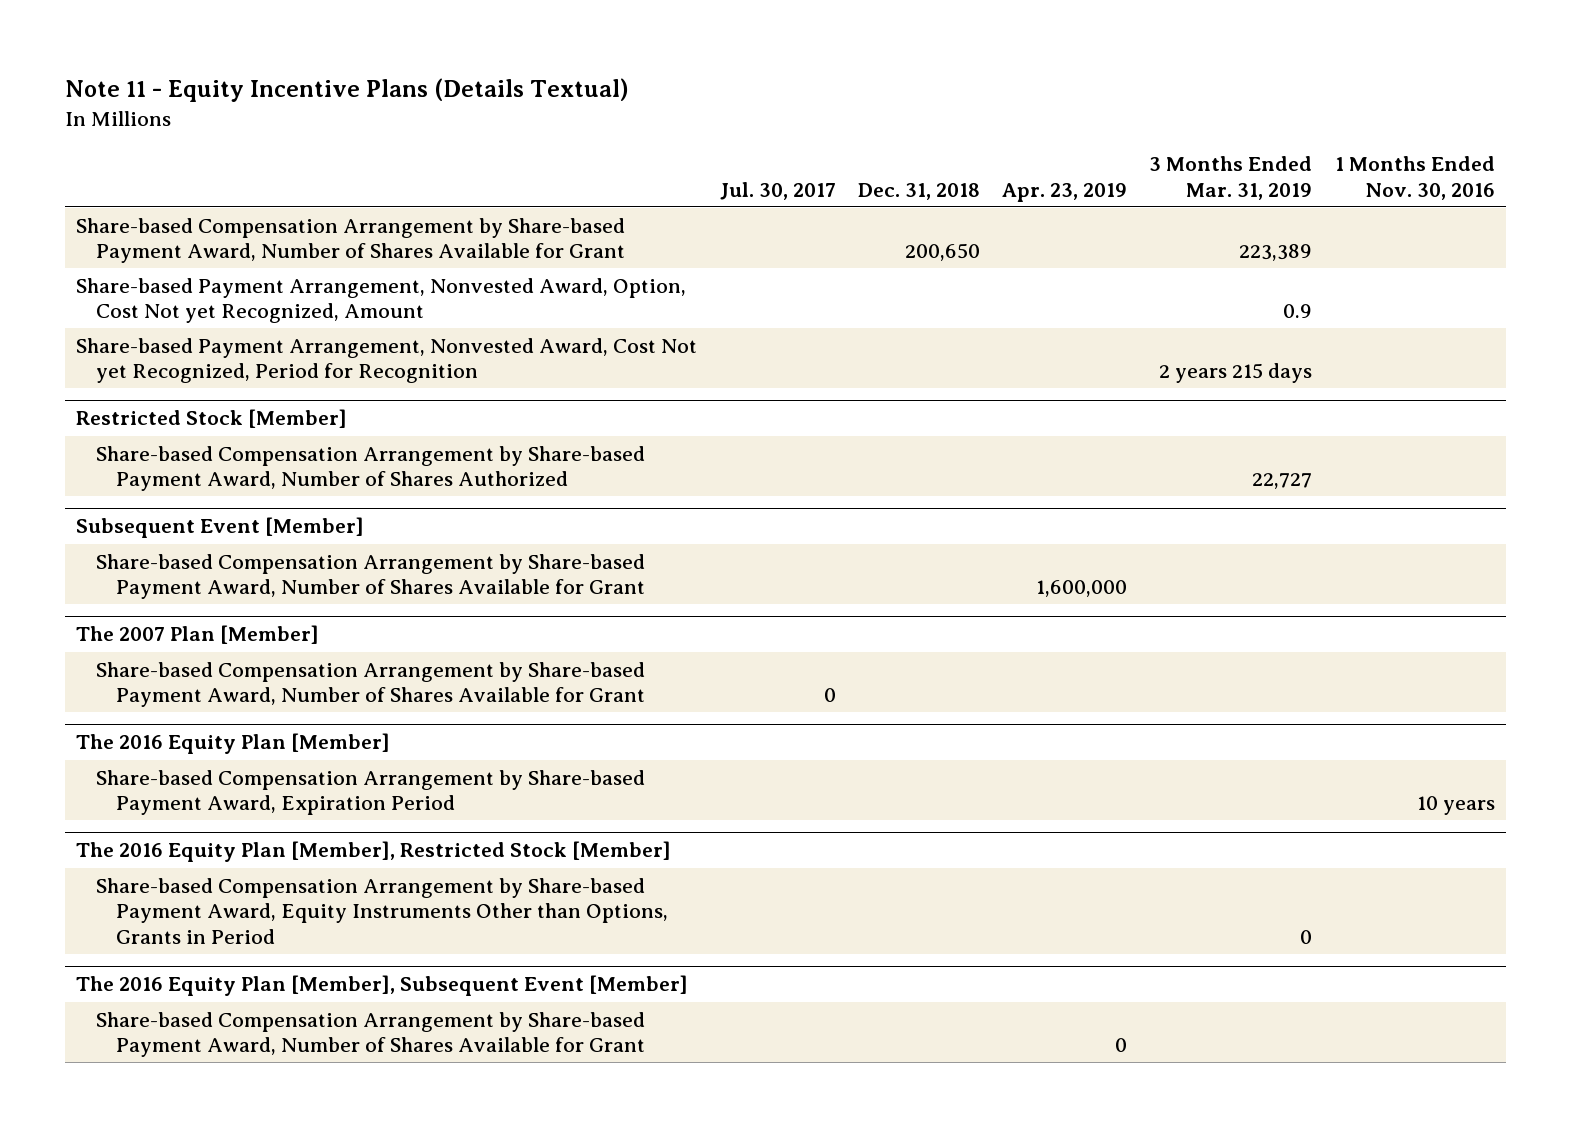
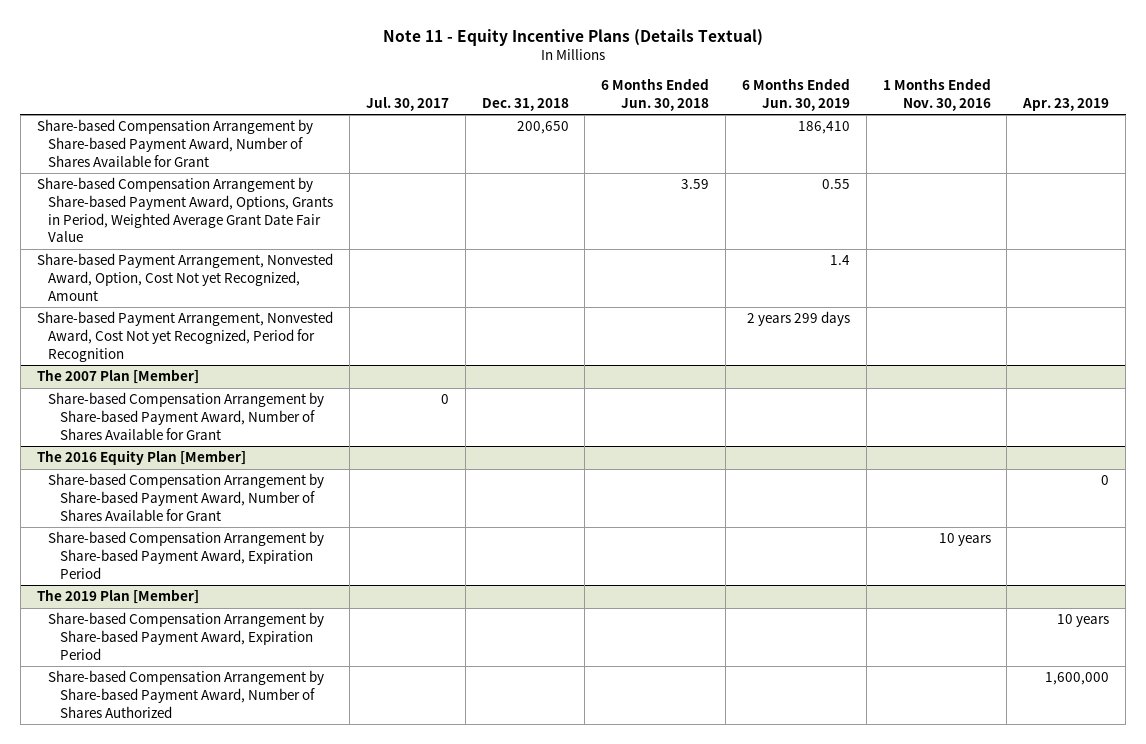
- | Jul. 30, 2017 | Dec. 31, 2018 | Apr. 23, 2019 | 3 Months Ended Mar. 31, 2019 | 1 Months Ended Nov. 30, 2016
+ | Jul. 30, 2017 | Dec. 31, 2018 | 6 Months Ended Jun. 30, 2018 | 6 Months Ended Jun. 30, 2019 | 1 Months Ended Nov. 30, 2016 | Apr. 23, 2019
+ Share-based Compensation Arrangement by Share-based Payment Award, Options, Grants in Period, Weighted Average Grant Date Fair Value | | | 3.59 | 0.55 | |
- Restricted Stock [Member]
- Share-based Compensation Arrangement by Share-based Payment Award, Number of Shares Authorized | | | | 22,727 |
- Subsequent Event [Member]
- Share-based Compensation Arrangement by Share-based Payment Award, Number of Shares Available for Grant | | | 1,600,000 | |
@ The 2016 Equity Plan [Member]
+ Share-based Compensation Arrangement by Share-based Payment Award, Number of Shares Available for Grant | | | | | | 0
- The 2016 Equity Plan [Member], Restricted Stock [Member]
- Share-based Compensation Arrangement by Share-based Payment Award, Equity Instruments Other than Options, Grants in Period | | | | 0 |
- The 2016 Equity Plan [Member], Subsequent Event [Member]
- Share-based Compensation Arrangement by Share-based Payment Award, Number of Shares Available for Grant | | | 0 | |
+ The 2019 Plan [Member]
+ Share-based Compensation Arrangement by Share-based Payment Award, Expiration Period | | | | | | 10 years
+ Share-based Compensation Arrangement by Share-based Payment Award, Number of Shares Authorized | | | | | | 1,600,000

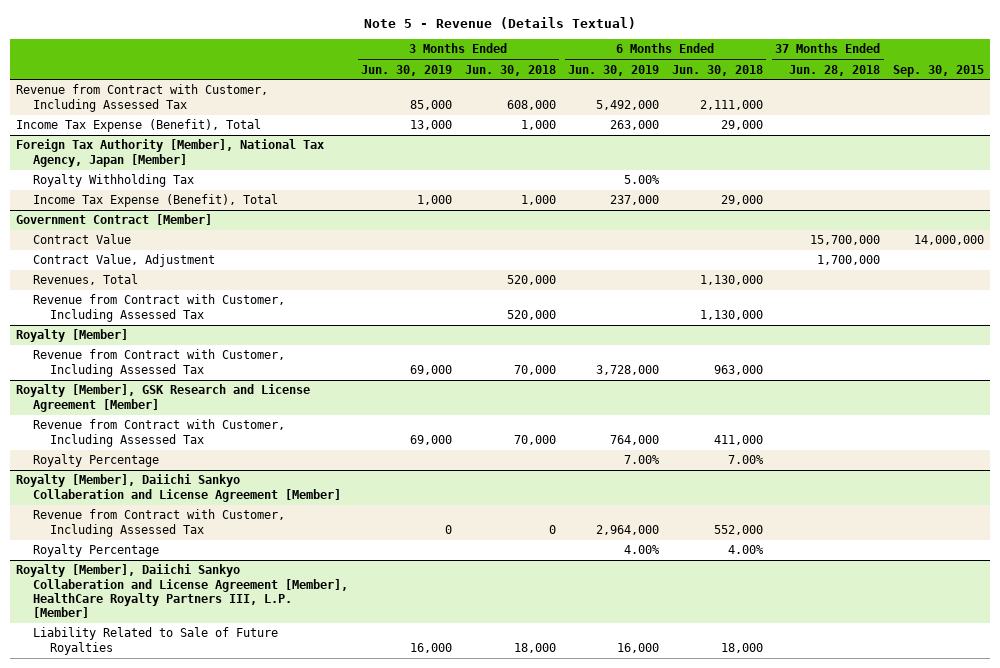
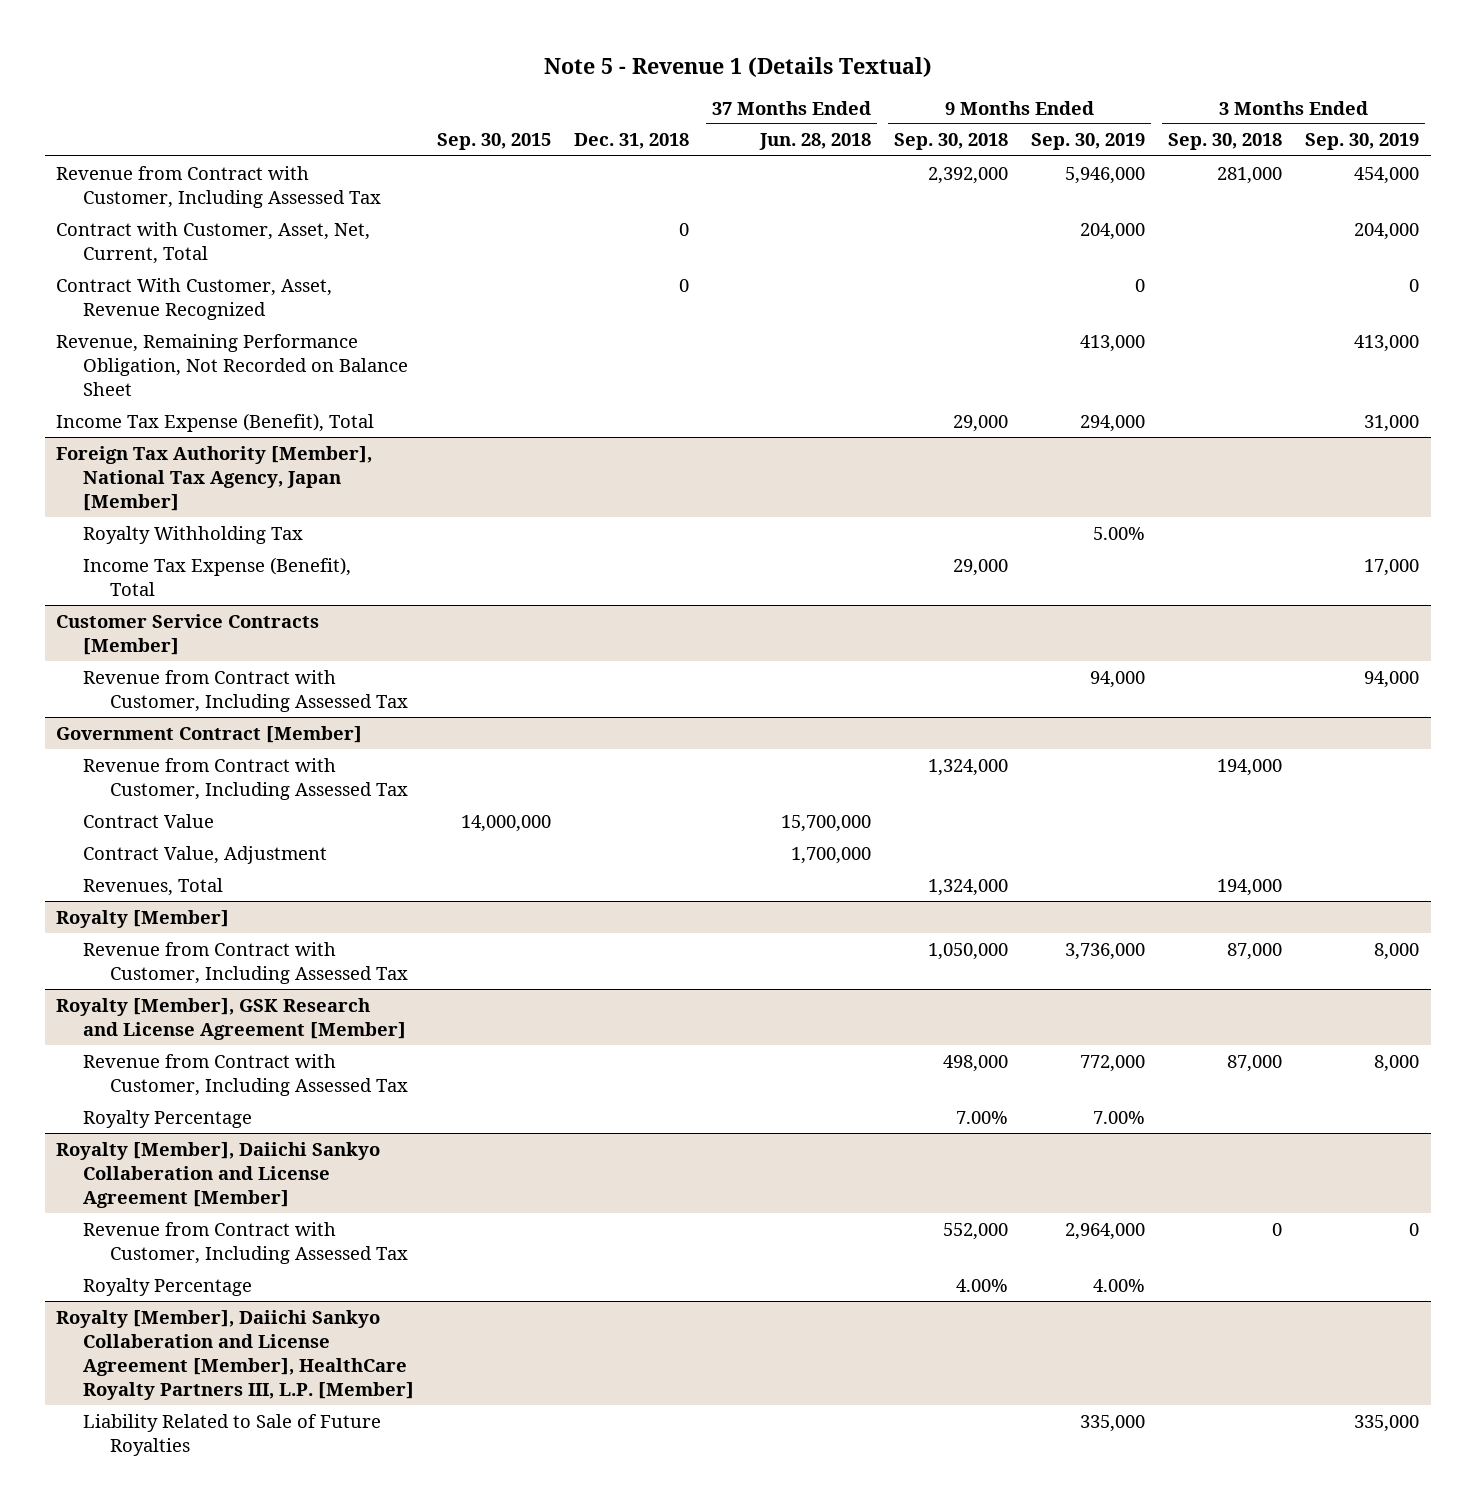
- Note 5 - Revenue (Details Textual)
+ Note 5 - Revenue 1 (Details Textual)
- | 3 Months Ended Jun. 30, 2019 | 3 Months Ended Jun. 30, 2018 | 6 Months Ended Jun. 30, 2019 | 6 Months Ended Jun. 30, 2018 | 37 Months Ended Jun. 28, 2018 | Sep. 30, 2015
+ | Sep. 30, 2015 | Dec. 31, 2018 | 37 Months Ended Jun. 28, 2018 | 9 Months Ended Sep. 30, 2018 | 9 Months Ended Sep. 30, 2019 | 3 Months Ended Sep. 30, 2018 | 3 Months Ended Sep. 30, 2019
+ Contract with Customer, Asset, Net, Current, Total | | 0 | | | 204,000 | | 204,000
+ Contract With Customer, Asset, Revenue Recognized | | 0 | | | 0 | | 0
+ Revenue, Remaining Performance Obligation, Not Recorded on Balance Sheet | | | | | 413,000 | | 413,000
+ Customer Service Contracts [Member]
+ Revenue from Contract with Customer, Including Assessed Tax | | | | | 94,000 | | 94,000
@ Government Contract [Member]
moved up: Revenue from Contract with Customer, Including Assessed Tax | | | | 1,324,000 | | 194,000 |

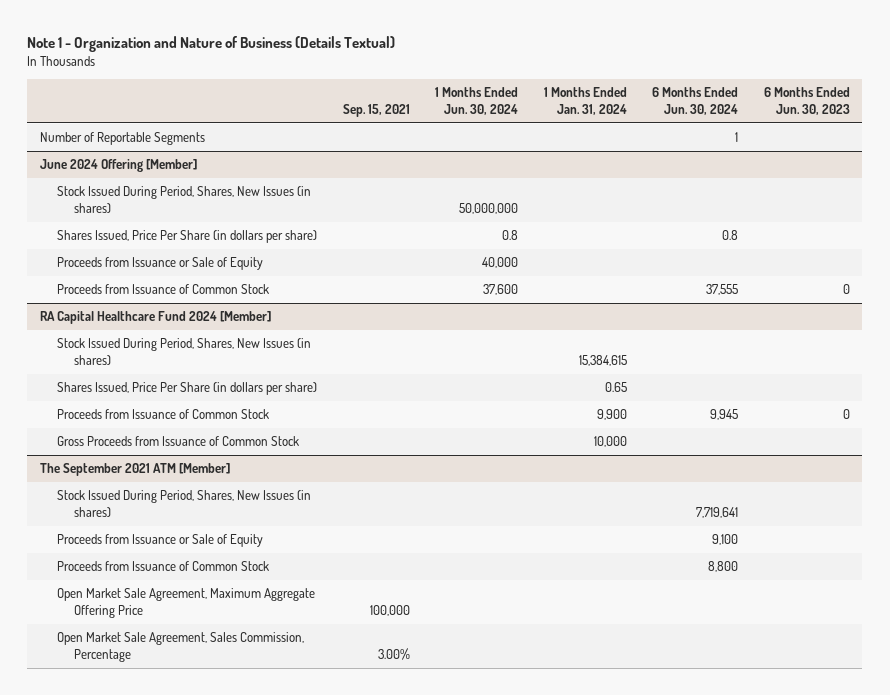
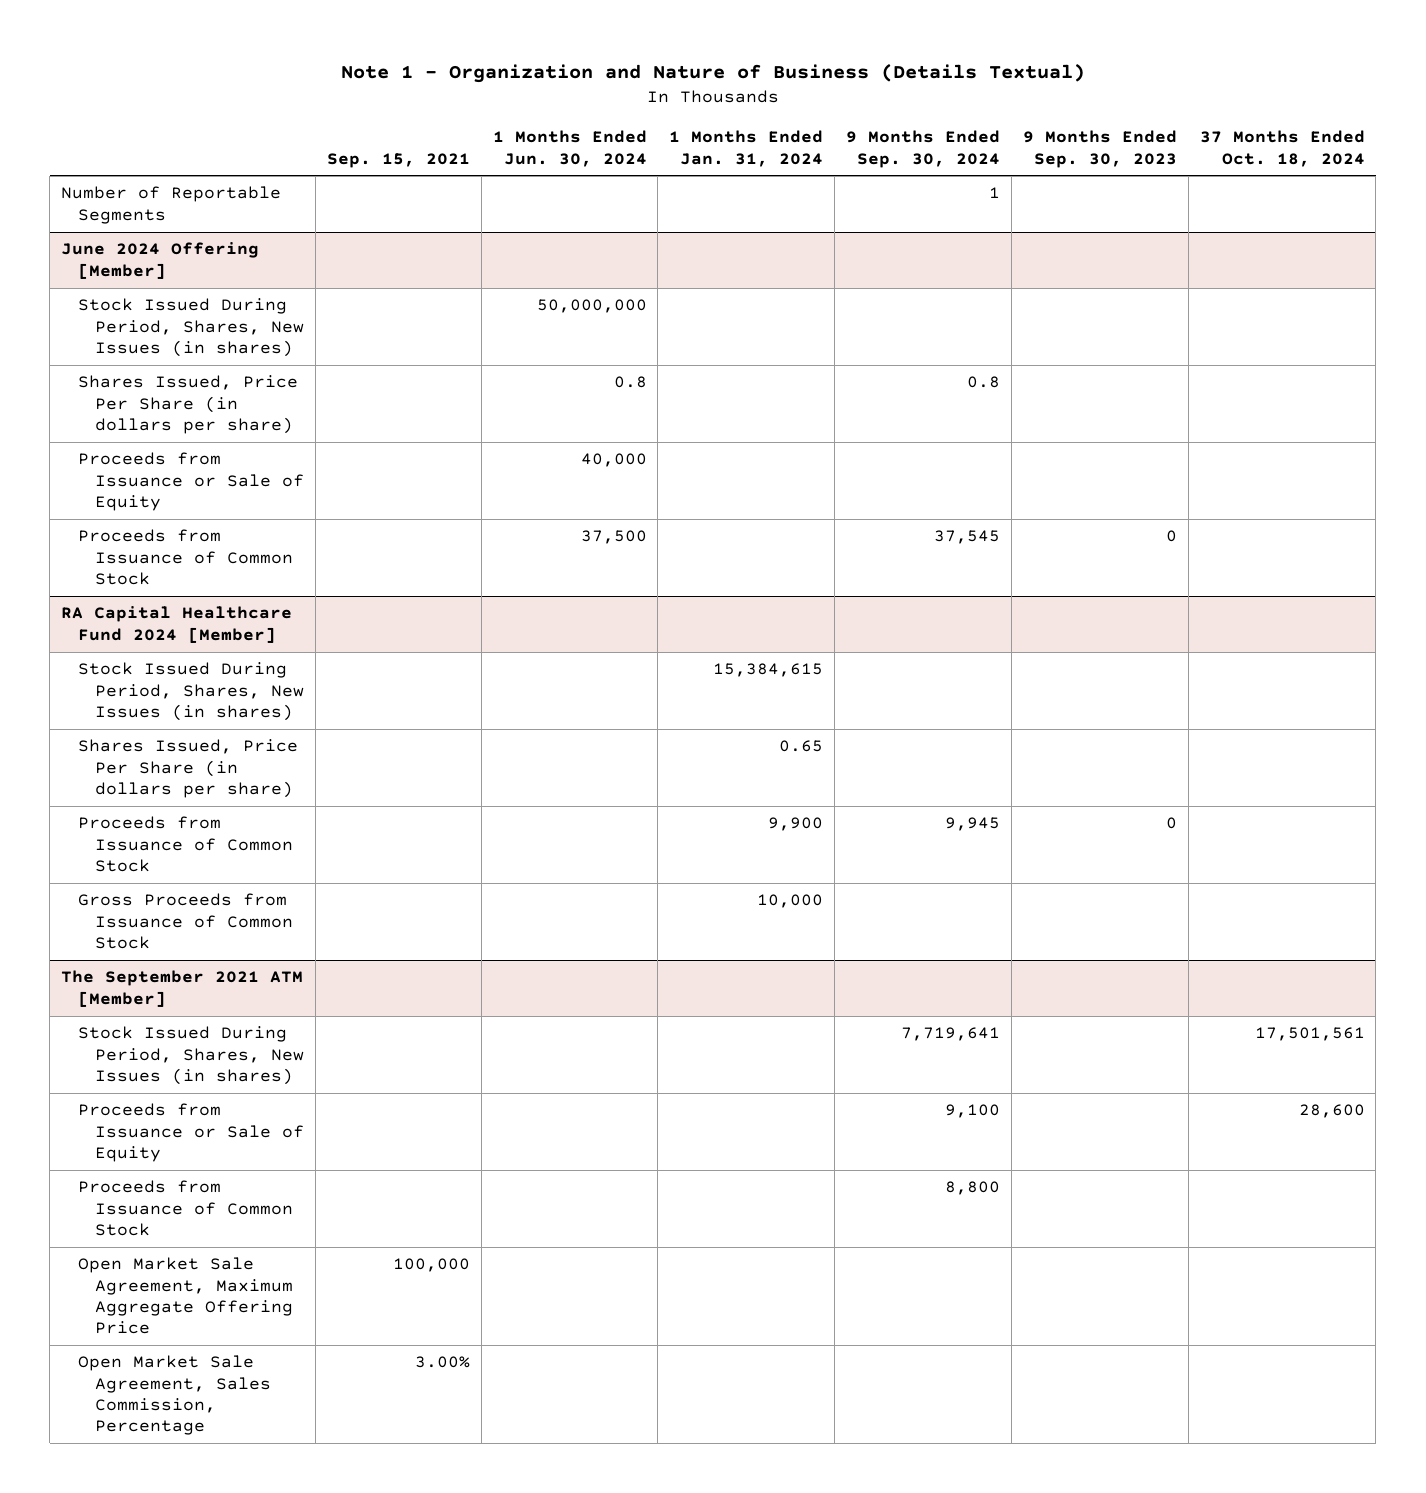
- | Sep. 15, 2021 | 1 Months Ended Jun. 30, 2024 | 1 Months Ended Jan. 31, 2024 | 6 Months Ended Jun. 30, 2024 | 6 Months Ended Jun. 30, 2023
+ | Sep. 15, 2021 | 1 Months Ended Jun. 30, 2024 | 1 Months Ended Jan. 31, 2024 | 9 Months Ended Sep. 30, 2024 | 9 Months Ended Sep. 30, 2023 | 37 Months Ended Oct. 18, 2024
@ June 2024 Offering [Member]
- Proceeds from Issuance of Common Stock | | 37,600 | | 37,555 | 0
+ Proceeds from Issuance of Common Stock | | 37,500 | | 37,545 | 0 |

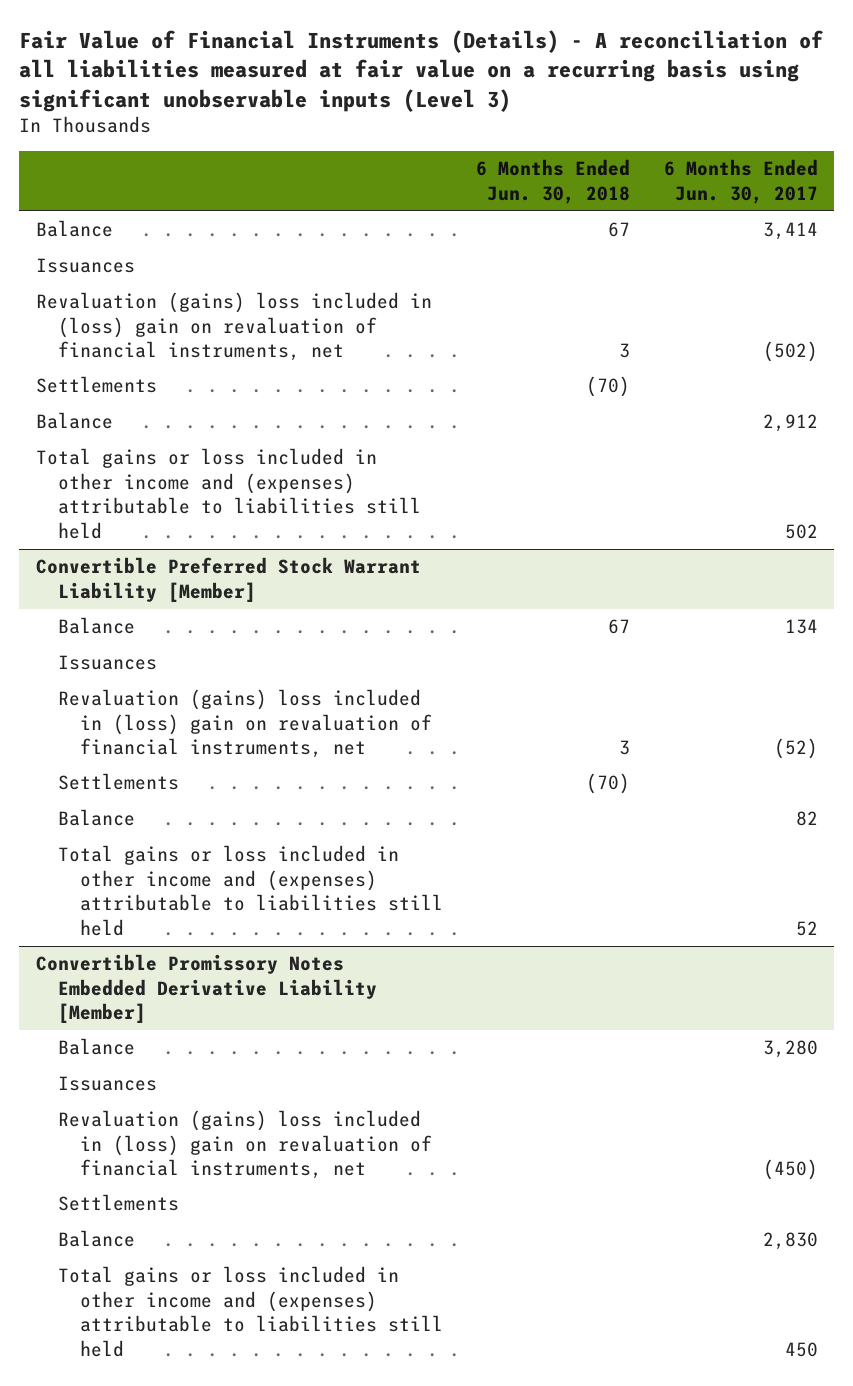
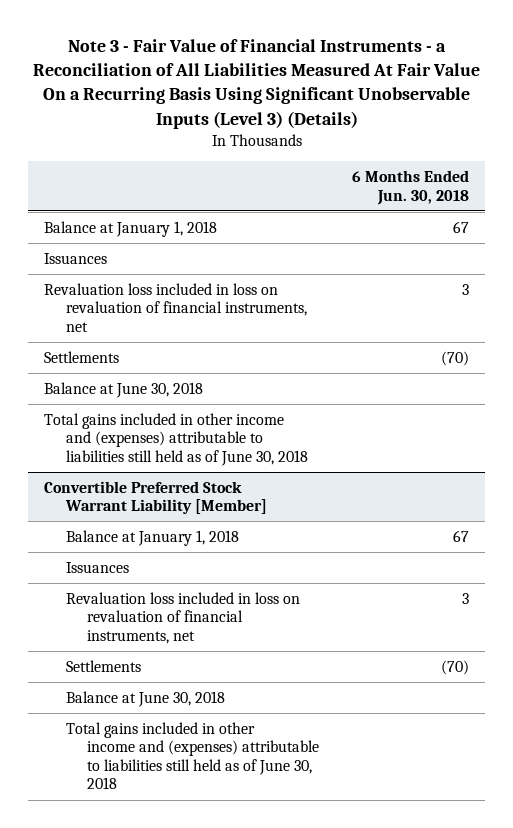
- Fair Value of Financial Instruments (Details) - A reconciliation of all liabilities measured at fair value on a recurring basis using significant unobservable inputs (Level 3)
+ Note 3 - Fair Value of Financial Instruments - a Reconciliation of All Liabilities Measured At Fair Value On a Recurring Basis Using Significant Unobservable Inputs (Level 3) (Details)
- | 6 Months Ended Jun. 30, 2018 | 6 Months Ended Jun. 30, 2017
+ | 6 Months Ended Jun. 30, 2018
- Balance | 67 | 3,414
+ Balance at January 1, 2018 | 67
- Revaluation (gains) loss included in (loss) gain on revaluation of financial instruments, net | 3 | (502)
+ Revaluation loss included in loss on revaluation of financial instruments, net | 3
- Balance | | 2,912
- Total gains or loss included in other income and (expenses) attributable to liabilities still held | | 502
+ Balance at June 30, 2018
+ Total gains included in other income and (expenses) attributable to liabilities still held as of June 30, 2018
@ Convertible Preferred Stock Warrant Liability [Member]
- Balance | 67 | 134
+ Balance at January 1, 2018 | 67
- Revaluation (gains) loss included in (loss) gain on revaluation of financial instruments, net | 3 | (52)
+ Revaluation loss included in loss on revaluation of financial instruments, net | 3
- Balance | | 82
- Total gains or loss included in other income and (expenses) attributable to liabilities still held | | 52
- Convertible Promissory Notes Embedded Derivative Liability [Member]
- Balance | | 3,280
- Issuances
- Revaluation (gains) loss included in (loss) gain on revaluation of financial instruments, net | | (450)
- Settlements
- Balance | | 2,830
- Total gains or loss included in other income and (expenses) attributable to liabilities still held | | 450
@ Convertible Preferred Stock Warrant Liability [Member]
+ Balance at June 30, 2018
+ Total gains included in other income and (expenses) attributable to liabilities still held as of June 30, 2018

